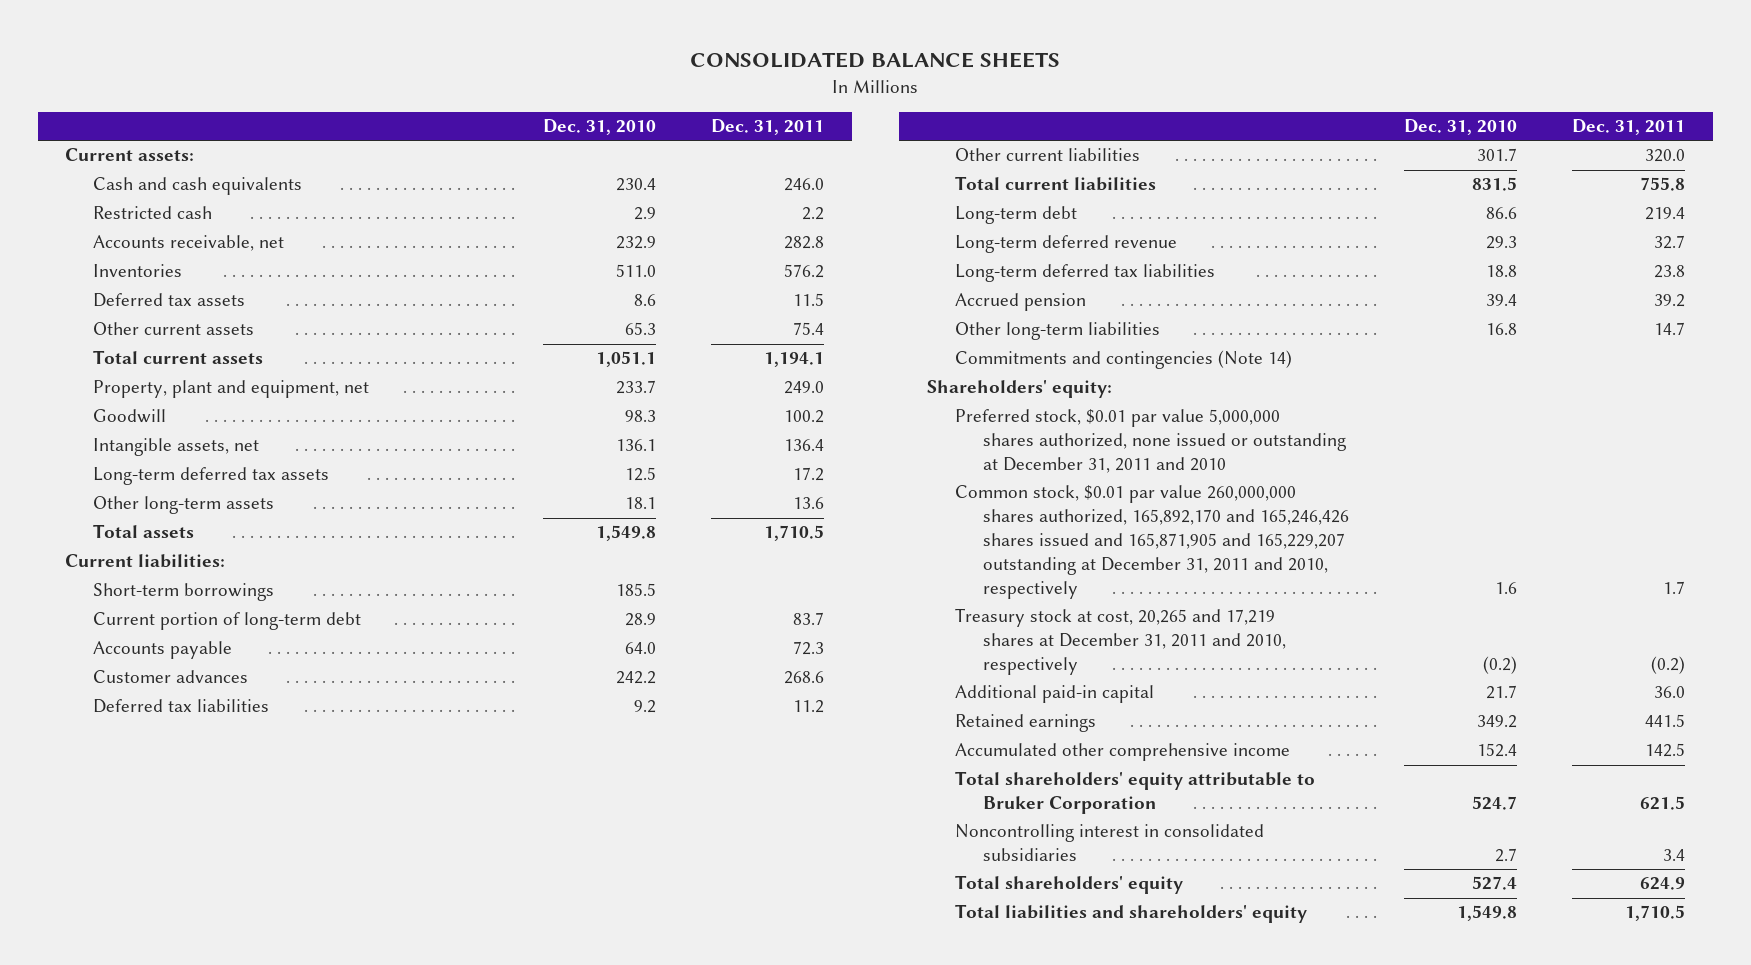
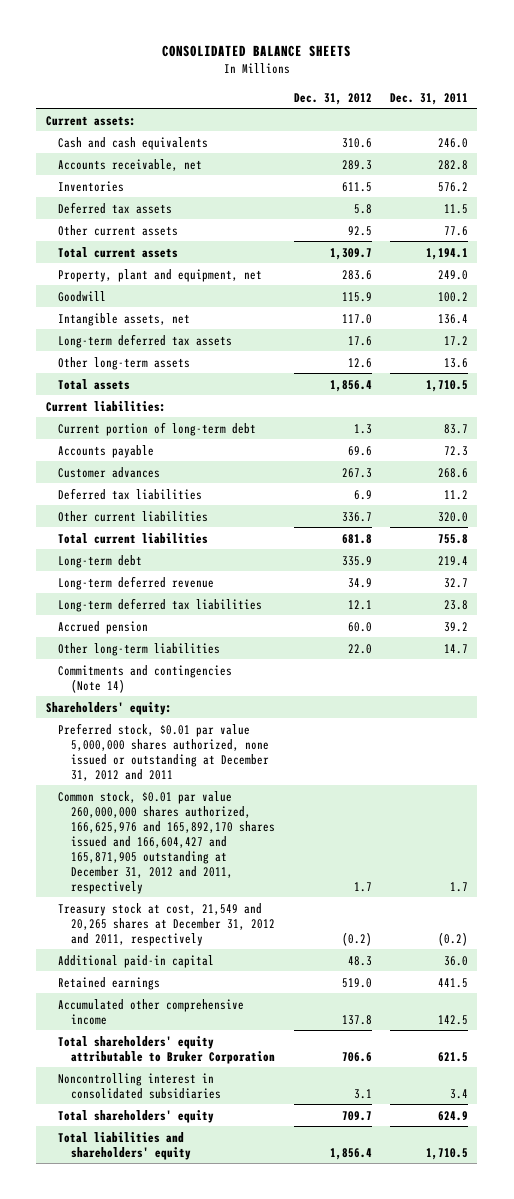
- | Dec. 31, 2010 | Dec. 31, 2011
+ | Dec. 31, 2012 | Dec. 31, 2011
- Restricted cash | 2.9 | 2.2
- Other current assets | 65.3 | 75.4
+ Other current assets | 92.5 | 77.6
- Short-term borrowings | 185.5 |
- Preferred stock, $0.01 par value 5,000,000 shares authorized, none issued or outstanding at December 31, 2011 and 2010
- Common stock, $0.01 par value 260,000,000 shares authorized, 165,892,170 and 165,246,426 shares issued and 165,871,905 and 165,229,207 outstanding at December 31, 2011 and 2010, respectively | 1.6 | 1.7
- Treasury stock at cost, 20,265 and 17,219 shares at December 31, 2011 and 2010, respectively | (0.2) | (0.2)
+ Preferred stock, $0.01 par value 5,000,000 shares authorized, none issued or outstanding at December 31, 2012 and 2011
+ Common stock, $0.01 par value 260,000,000 shares authorized, 166,625,976 and 165,892,170 shares issued and 166,604,427 and 165,871,905 outstanding at December 31, 2012 and 2011, respectively | 1.7 | 1.7
+ Treasury stock at cost, 21,549 and 20,265 shares at December 31, 2012 and 2011, respectively | (0.2) | (0.2)

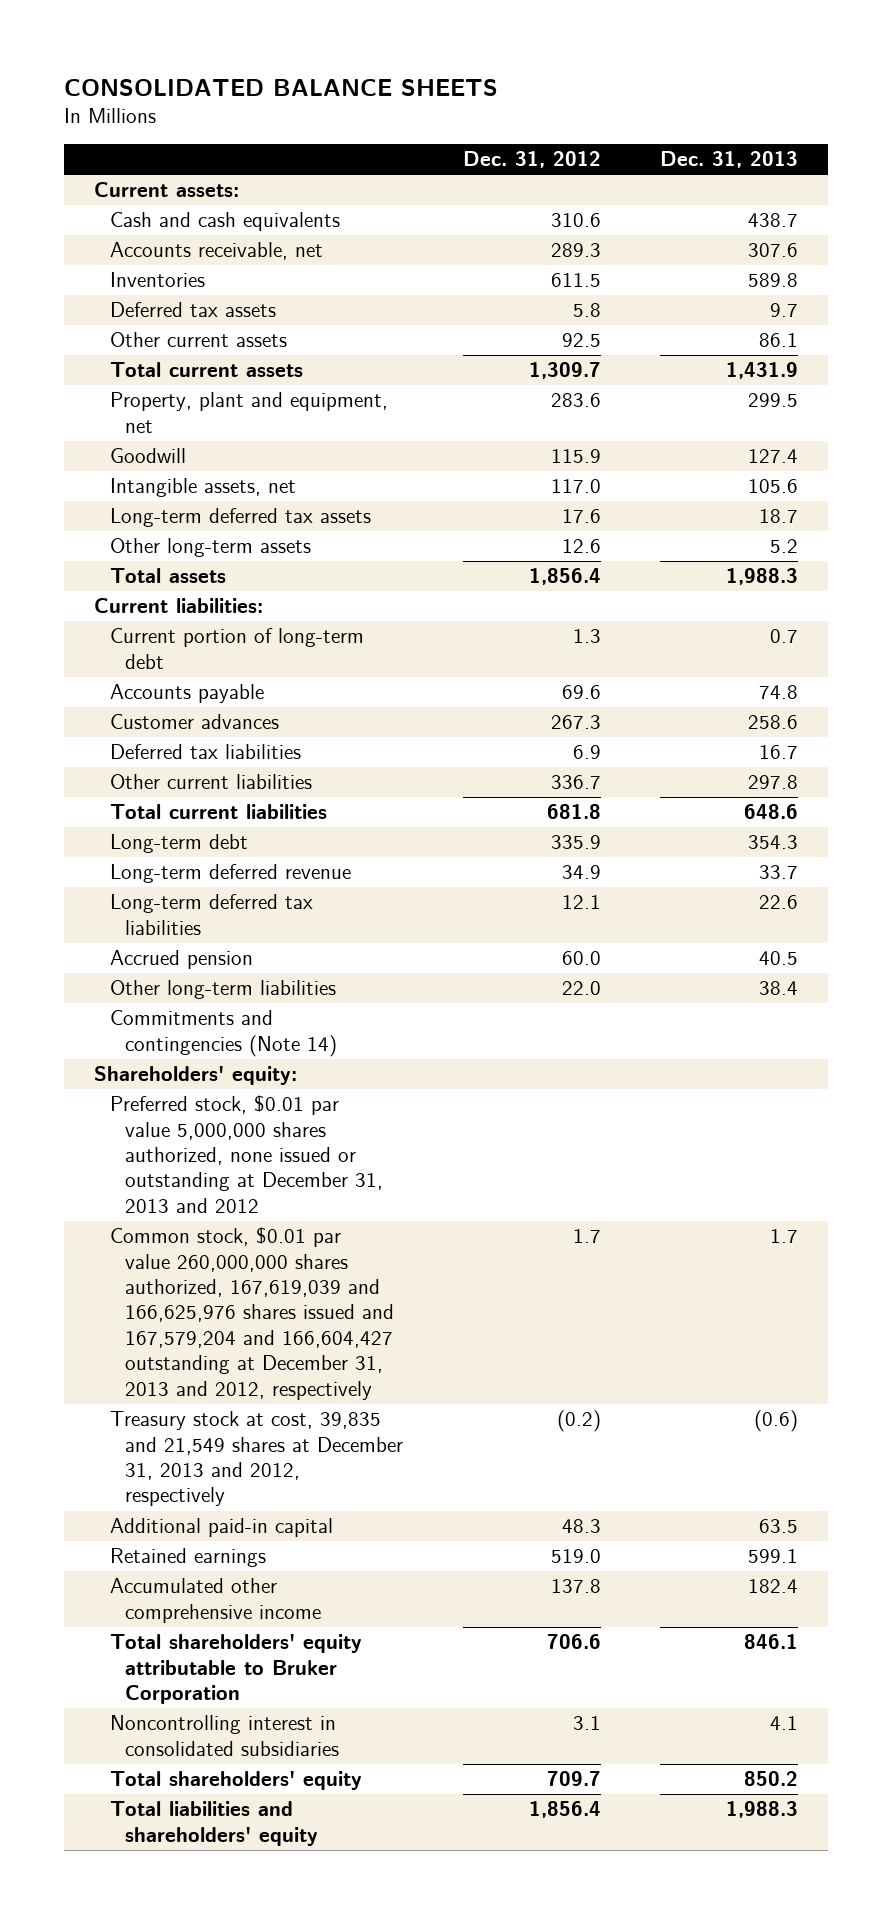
- | Dec. 31, 2012 | Dec. 31, 2011
+ | Dec. 31, 2012 | Dec. 31, 2013
- Preferred stock, $0.01 par value 5,000,000 shares authorized, none issued or outstanding at December 31, 2012 and 2011
- Common stock, $0.01 par value 260,000,000 shares authorized, 166,625,976 and 165,892,170 shares issued and 166,604,427 and 165,871,905 outstanding at December 31, 2012 and 2011, respectively | 1.7 | 1.7
- Treasury stock at cost, 21,549 and 20,265 shares at December 31, 2012 and 2011, respectively | (0.2) | (0.2)
+ Preferred stock, $0.01 par value 5,000,000 shares authorized, none issued or outstanding at December 31, 2013 and 2012
+ Common stock, $0.01 par value 260,000,000 shares authorized, 167,619,039 and 166,625,976 shares issued and 167,579,204 and 166,604,427 outstanding at December 31, 2013 and 2012, respectively | 1.7 | 1.7
+ Treasury stock at cost, 39,835 and 21,549 shares at December 31, 2013 and 2012, respectively | (0.2) | (0.6)

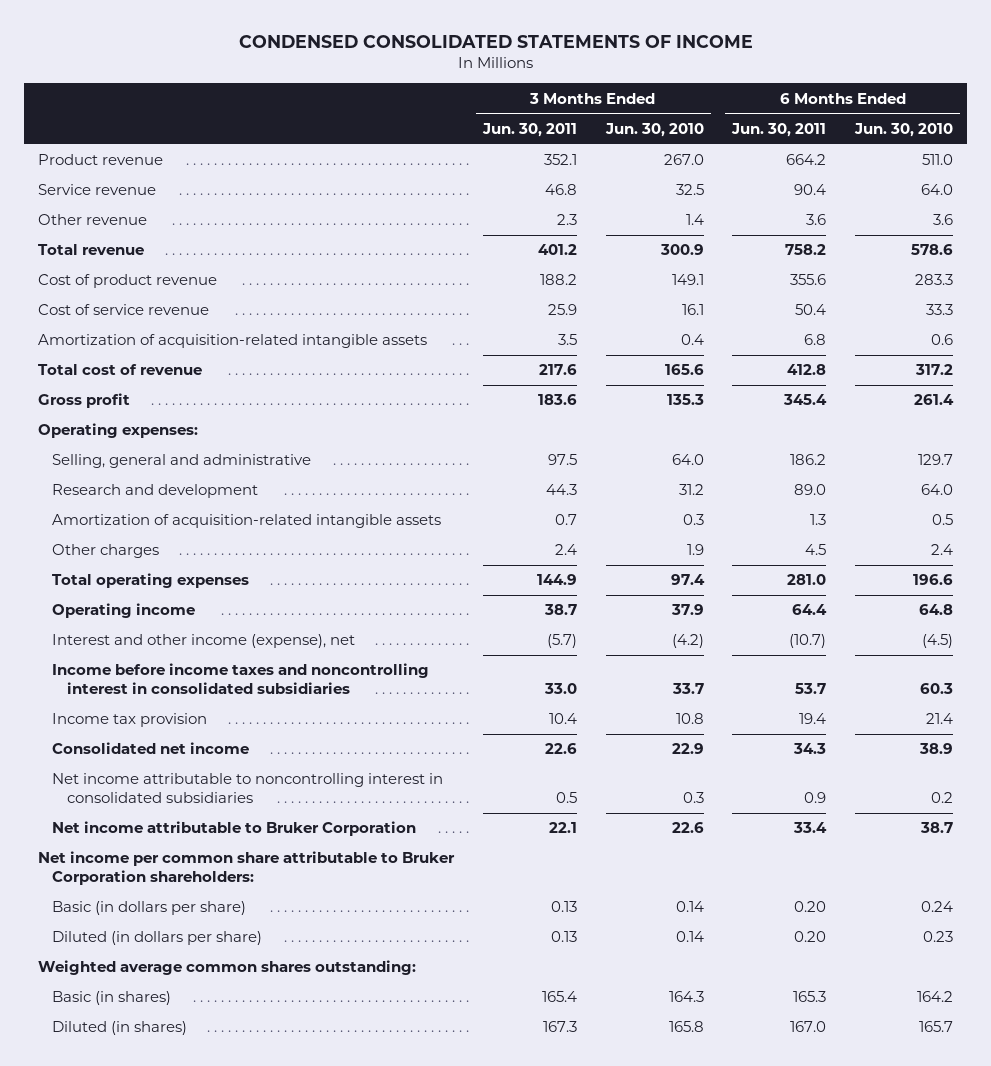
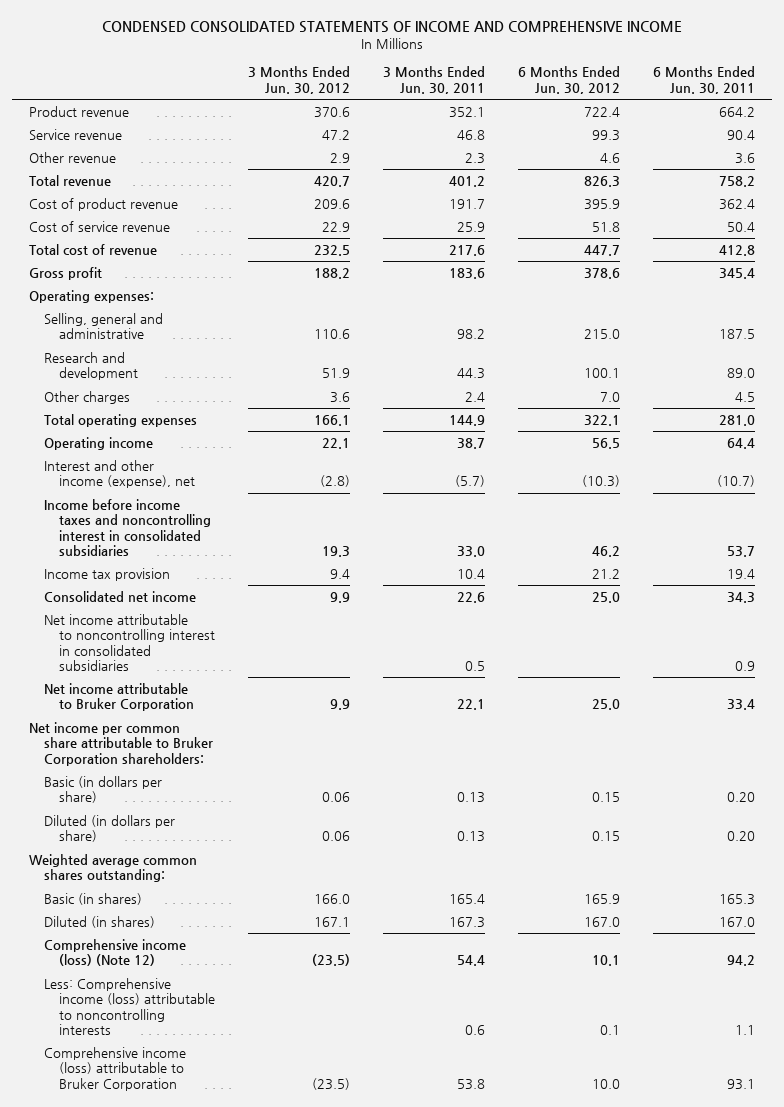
- CONDENSED CONSOLIDATED STATEMENTS OF INCOME
+ CONDENSED CONSOLIDATED STATEMENTS OF INCOME AND COMPREHENSIVE INCOME
- | 3 Months Ended Jun. 30, 2011 | 3 Months Ended Jun. 30, 2010 | 6 Months Ended Jun. 30, 2011 | 6 Months Ended Jun. 30, 2010
+ | 3 Months Ended Jun. 30, 2012 | 3 Months Ended Jun. 30, 2011 | 6 Months Ended Jun. 30, 2012 | 6 Months Ended Jun. 30, 2011
- Cost of product revenue | 188.2 | 149.1 | 355.6 | 283.3
+ Cost of product revenue | 209.6 | 191.7 | 395.9 | 362.4
- Amortization of acquisition-related intangible assets | 3.5 | 0.4 | 6.8 | 0.6
- Selling, general and administrative | 97.5 | 64.0 | 186.2 | 129.7
+ Selling, general and administrative | 110.6 | 98.2 | 215.0 | 187.5
- Amortization of acquisition-related intangible assets | 0.7 | 0.3 | 1.3 | 0.5
+ Comprehensive income (loss) (Note 12) | (23.5) | 54.4 | 10.1 | 94.2
+ Less: Comprehensive income (loss) attributable to noncontrolling interests | | 0.6 | 0.1 | 1.1
+ Comprehensive income (loss) attributable to Bruker Corporation | (23.5) | 53.8 | 10.0 | 93.1

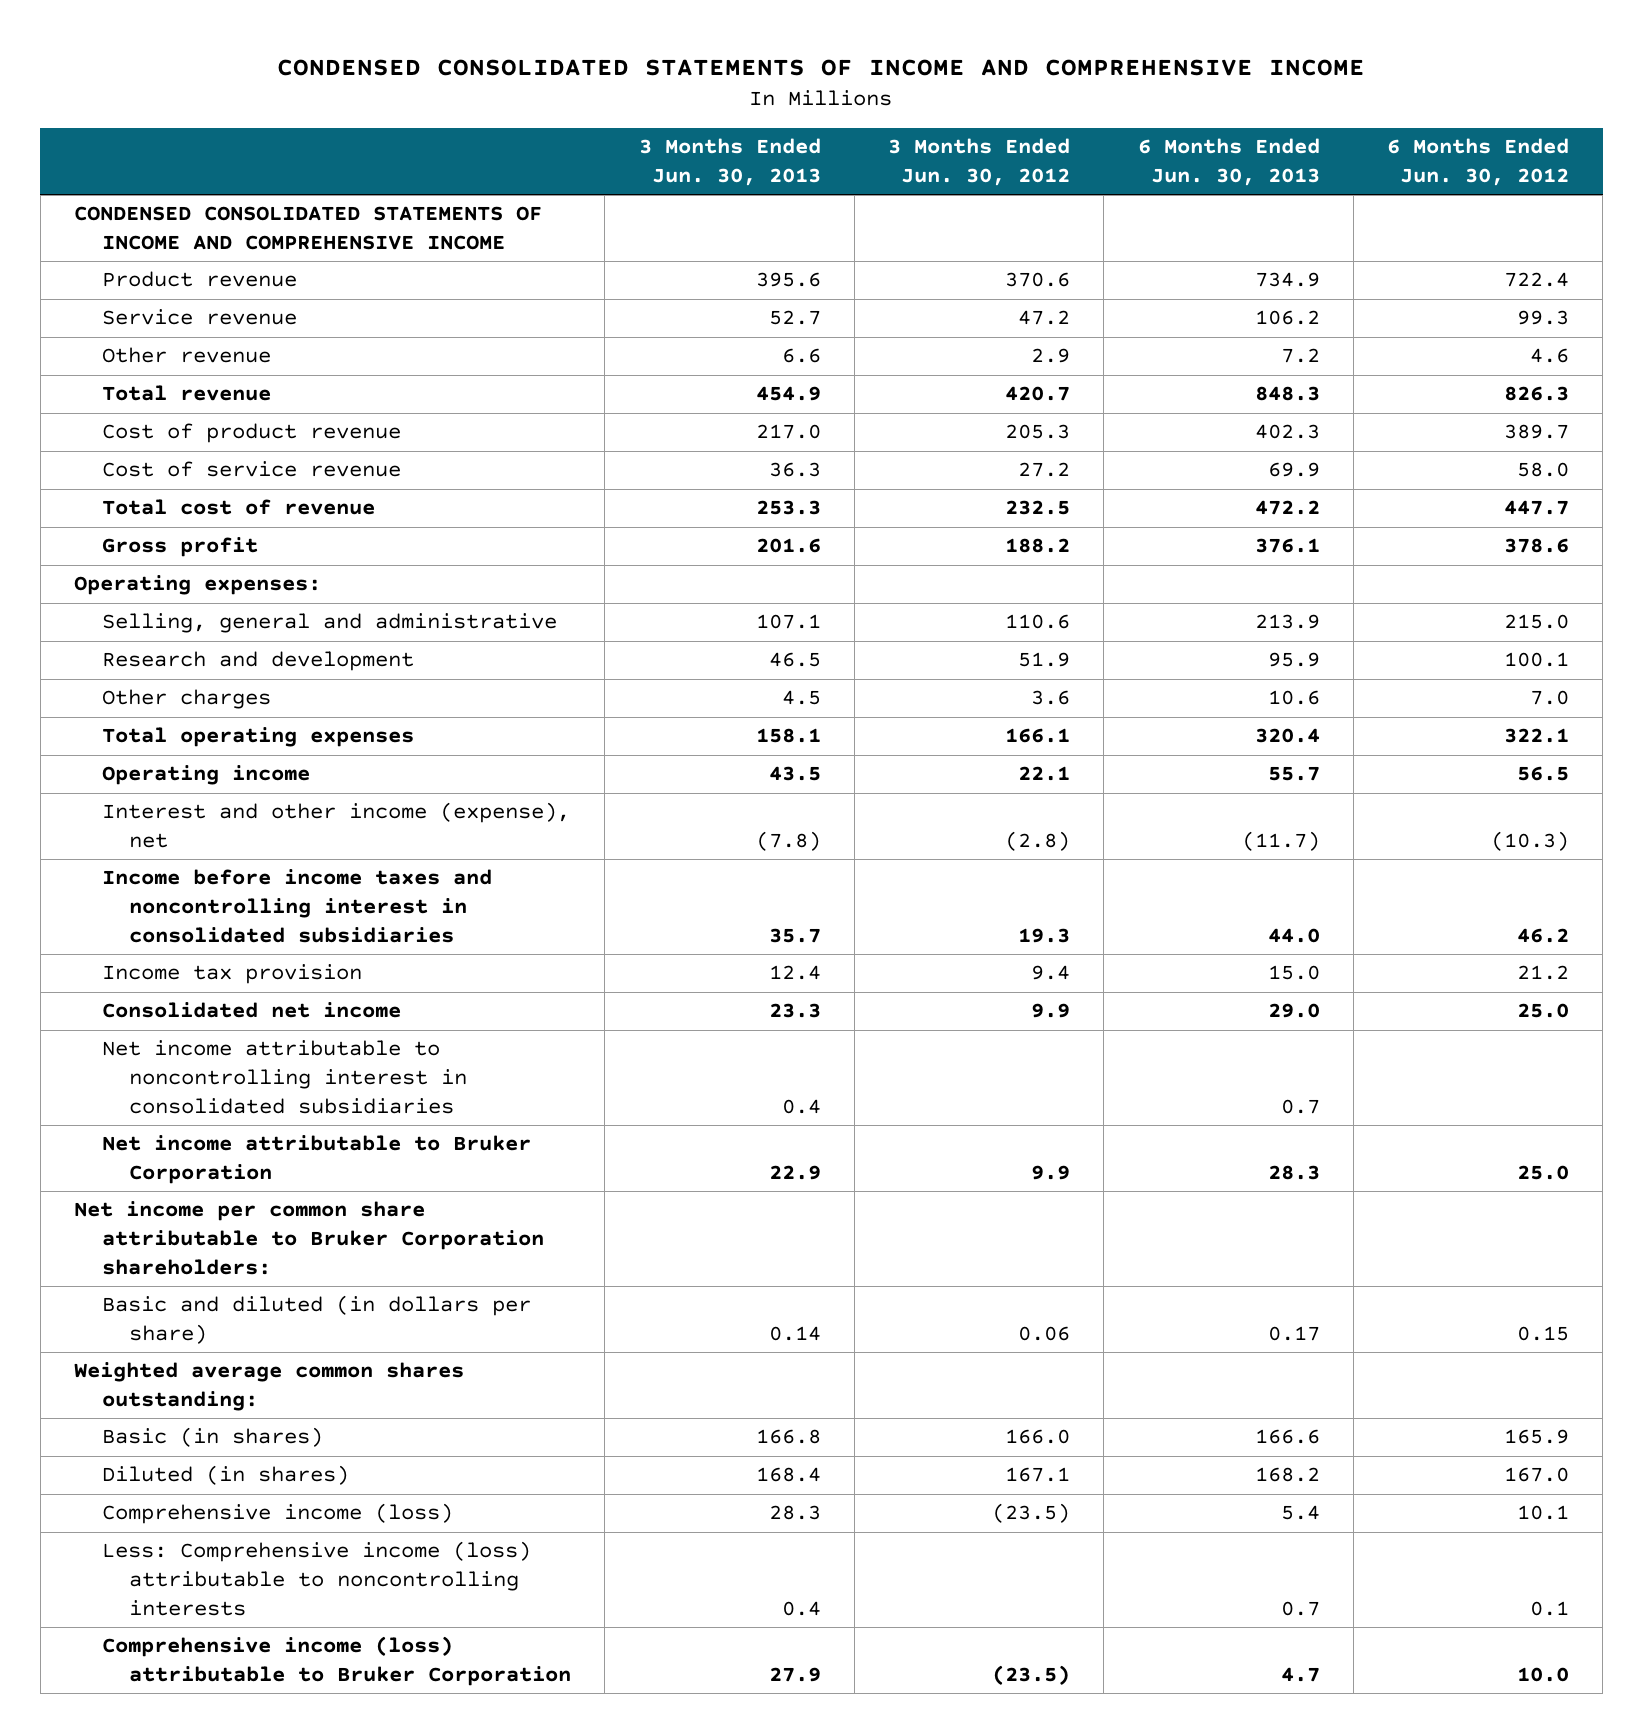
- | 3 Months Ended Jun. 30, 2012 | 3 Months Ended Jun. 30, 2011 | 6 Months Ended Jun. 30, 2012 | 6 Months Ended Jun. 30, 2011
+ | 3 Months Ended Jun. 30, 2013 | 3 Months Ended Jun. 30, 2012 | 6 Months Ended Jun. 30, 2013 | 6 Months Ended Jun. 30, 2012
+ CONDENSED CONSOLIDATED STATEMENTS OF INCOME AND COMPREHENSIVE INCOME
- Cost of product revenue | 209.6 | 191.7 | 395.9 | 362.4
- Cost of service revenue | 22.9 | 25.9 | 51.8 | 50.4
+ Cost of product revenue | 217.0 | 205.3 | 402.3 | 389.7
+ Cost of service revenue | 36.3 | 27.2 | 69.9 | 58.0
- Basic (in dollars per share) | 0.06 | 0.13 | 0.15 | 0.20
- Diluted (in dollars per share) | 0.06 | 0.13 | 0.15 | 0.20
+ Basic and diluted (in dollars per share) | 0.14 | 0.06 | 0.17 | 0.15
- Comprehensive income (loss) (Note 12) | (23.5) | 54.4 | 10.1 | 94.2
+ Comprehensive income (loss) | 28.3 | (23.5) | 5.4 | 10.1

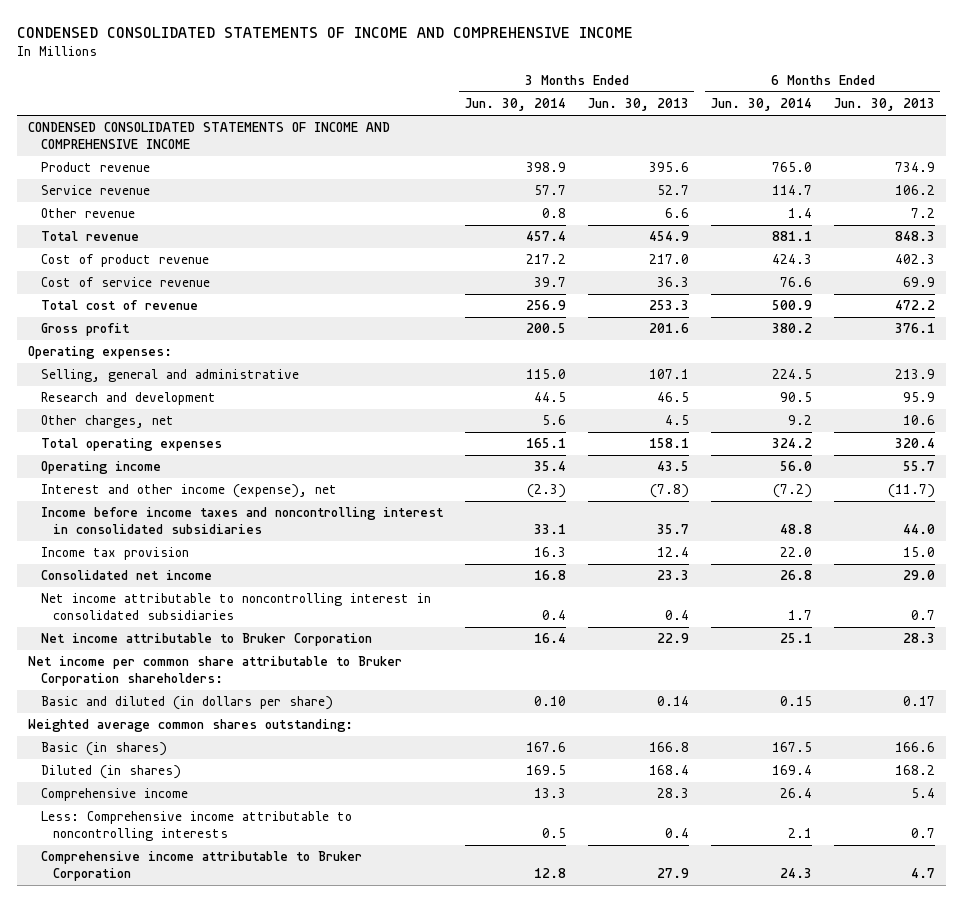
- | 3 Months Ended Jun. 30, 2013 | 3 Months Ended Jun. 30, 2012 | 6 Months Ended Jun. 30, 2013 | 6 Months Ended Jun. 30, 2012
+ | 3 Months Ended Jun. 30, 2014 | 3 Months Ended Jun. 30, 2013 | 6 Months Ended Jun. 30, 2014 | 6 Months Ended Jun. 30, 2013
- Other charges | 4.5 | 3.6 | 10.6 | 7.0
+ Other charges, net | 5.6 | 4.5 | 9.2 | 10.6
- Comprehensive income (loss) | 28.3 | (23.5) | 5.4 | 10.1
- Less: Comprehensive income (loss) attributable to noncontrolling interests | 0.4 | | 0.7 | 0.1
- Comprehensive income (loss) attributable to Bruker Corporation | 27.9 | (23.5) | 4.7 | 10.0
+ Comprehensive income | 13.3 | 28.3 | 26.4 | 5.4
+ Less: Comprehensive income attributable to noncontrolling interests | 0.5 | 0.4 | 2.1 | 0.7
+ Comprehensive income attributable to Bruker Corporation | 12.8 | 27.9 | 24.3 | 4.7

